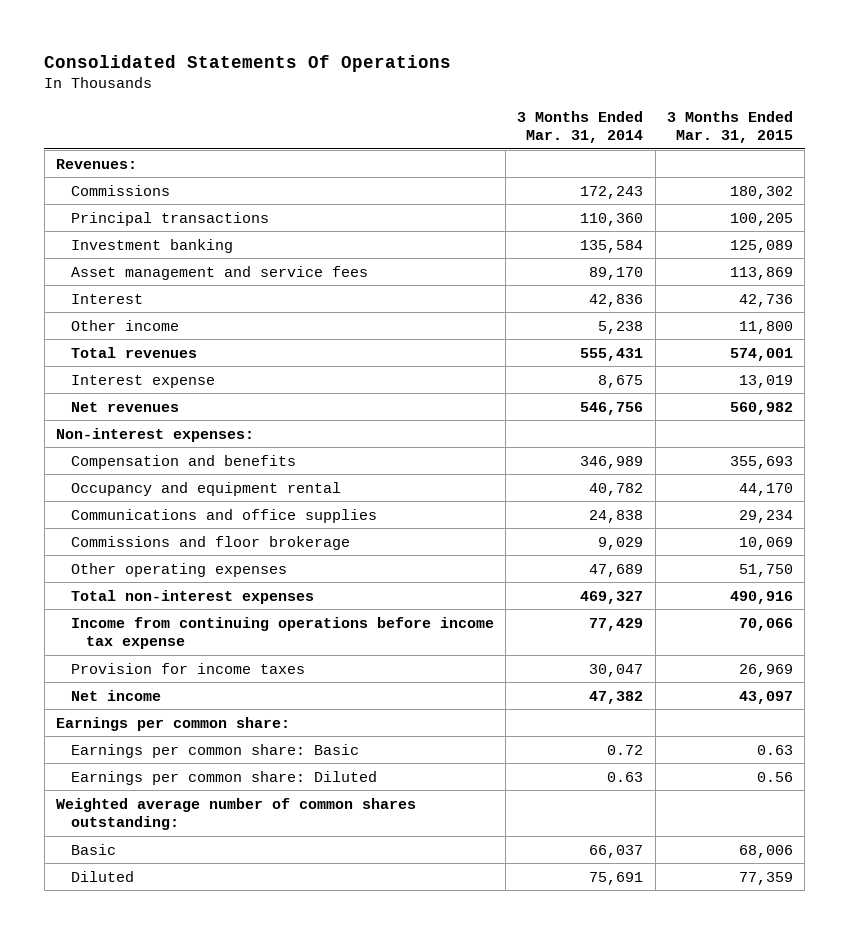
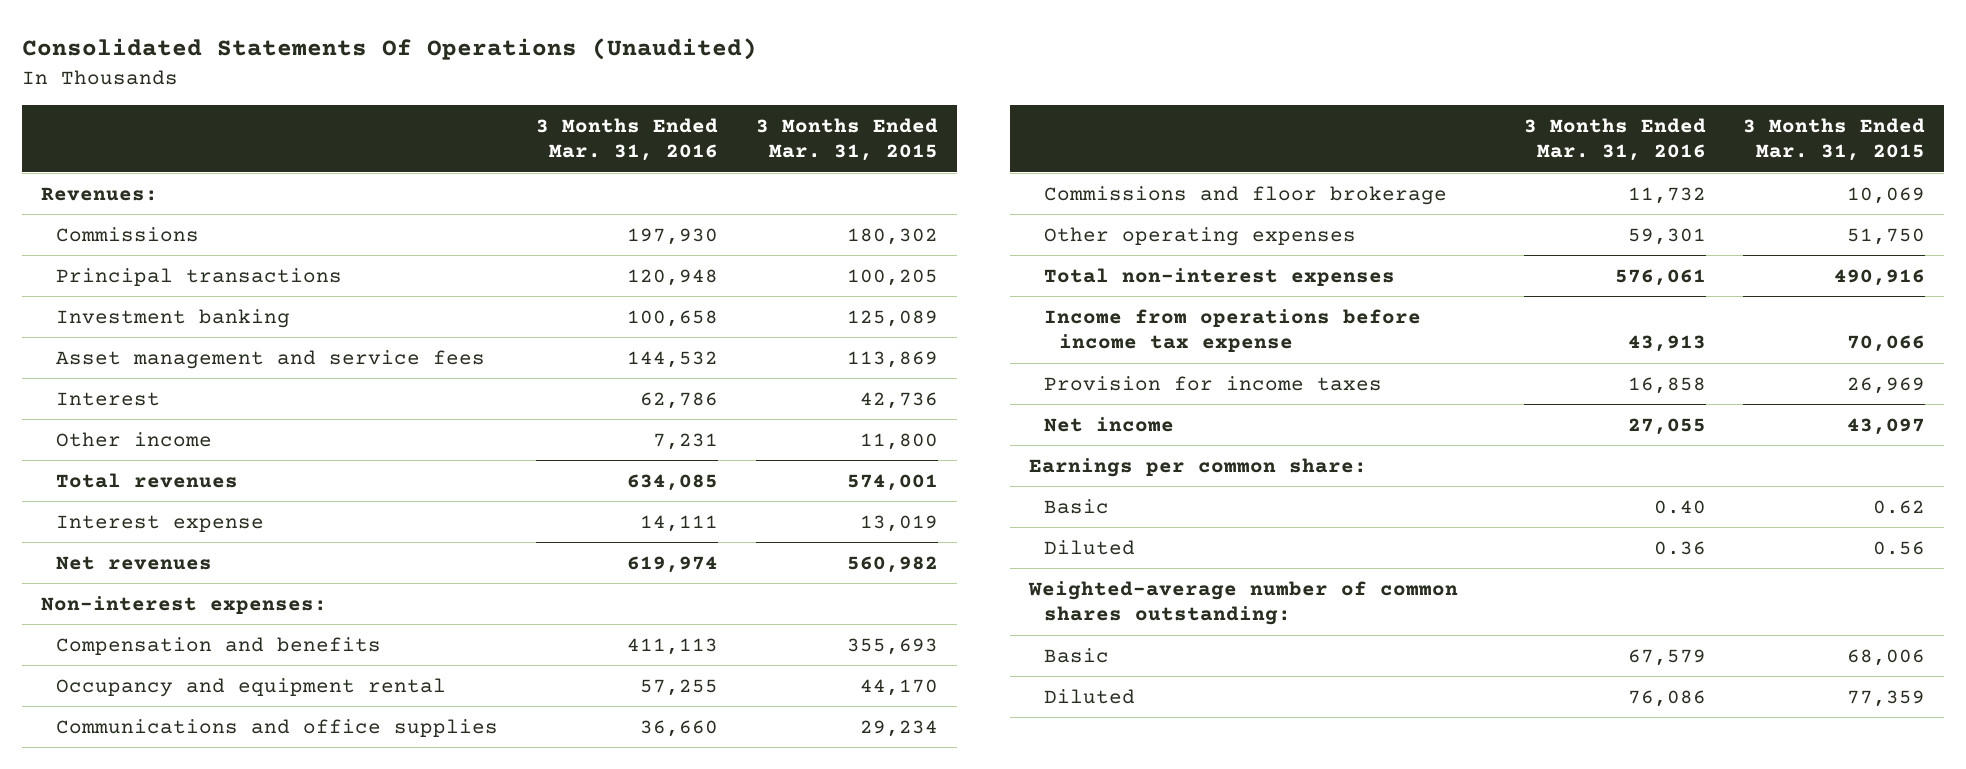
- Consolidated Statements Of Operations
+ Consolidated Statements Of Operations (Unaudited)
- | 3 Months Ended Mar. 31, 2014 | 3 Months Ended Mar. 31, 2015
+ | 3 Months Ended Mar. 31, 2016 | 3 Months Ended Mar. 31, 2015
- Income from continuing operations before income tax expense | 77,429 | 70,066
+ Income from operations before income tax expense | 43,913 | 70,066
- Earnings per common share: Basic | 0.72 | 0.63
- Earnings per common share: Diluted | 0.63 | 0.56
- Weighted average number of common shares outstanding:
+ Basic | 0.40 | 0.62
+ Diluted | 0.36 | 0.56
+ Weighted-average number of common shares outstanding:

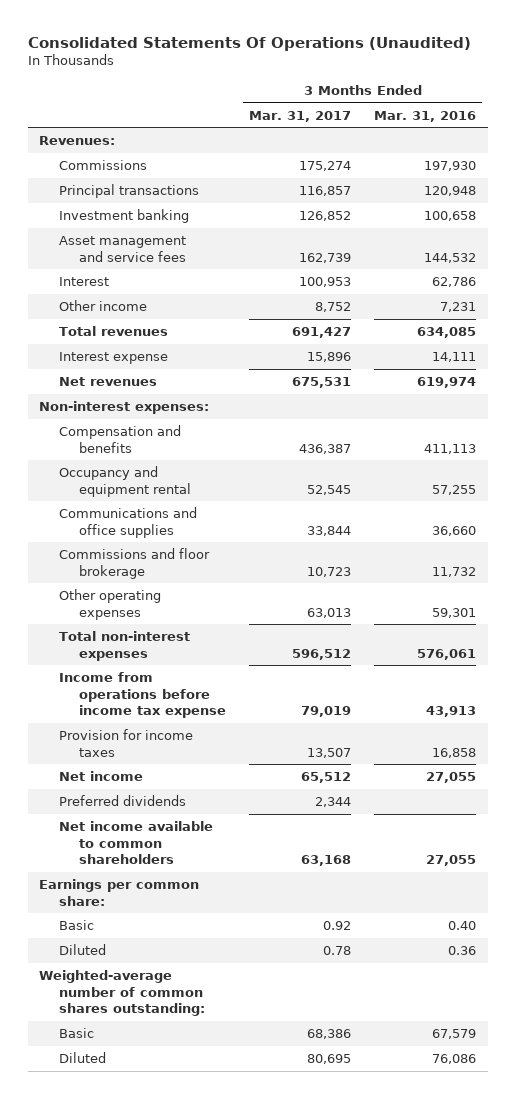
- | 3 Months Ended Mar. 31, 2016 | 3 Months Ended Mar. 31, 2015
+ | 3 Months Ended Mar. 31, 2017 | 3 Months Ended Mar. 31, 2016
+ Preferred dividends | 2,344 |
+ Net income available to common shareholders | 63,168 | 27,055

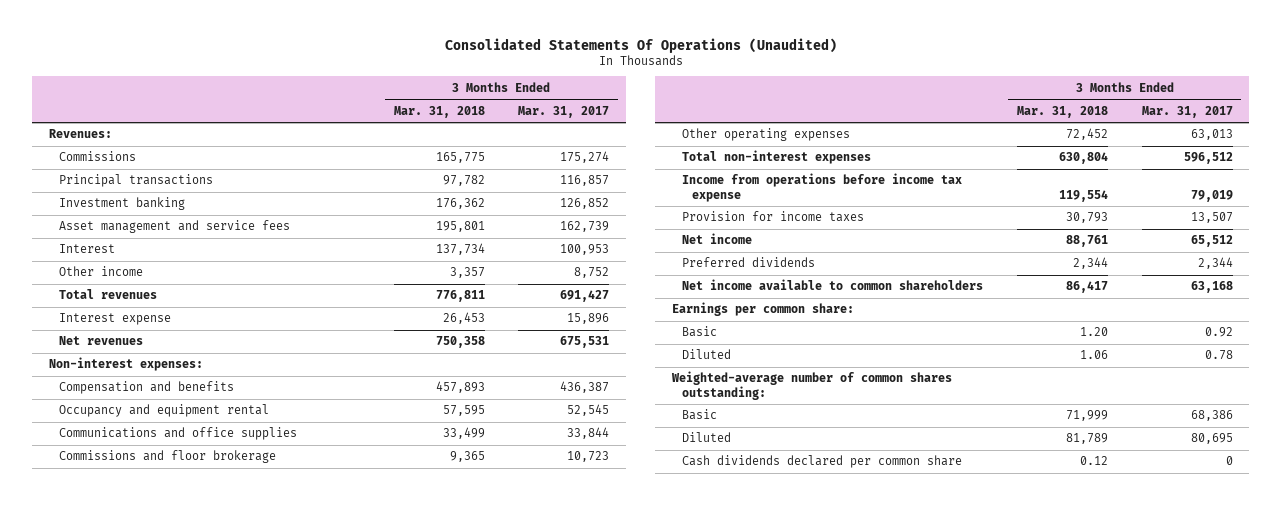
- | 3 Months Ended Mar. 31, 2017 | 3 Months Ended Mar. 31, 2016
+ | 3 Months Ended Mar. 31, 2018 | 3 Months Ended Mar. 31, 2017
+ Cash dividends declared per common share | 0.12 | 0

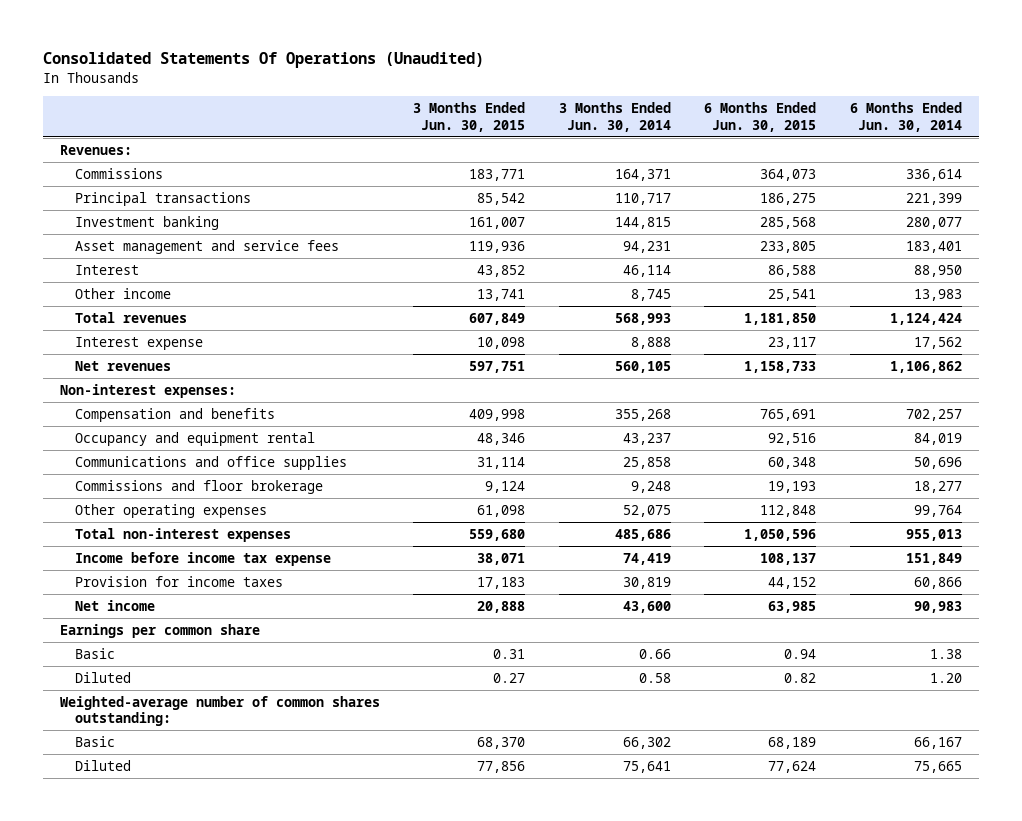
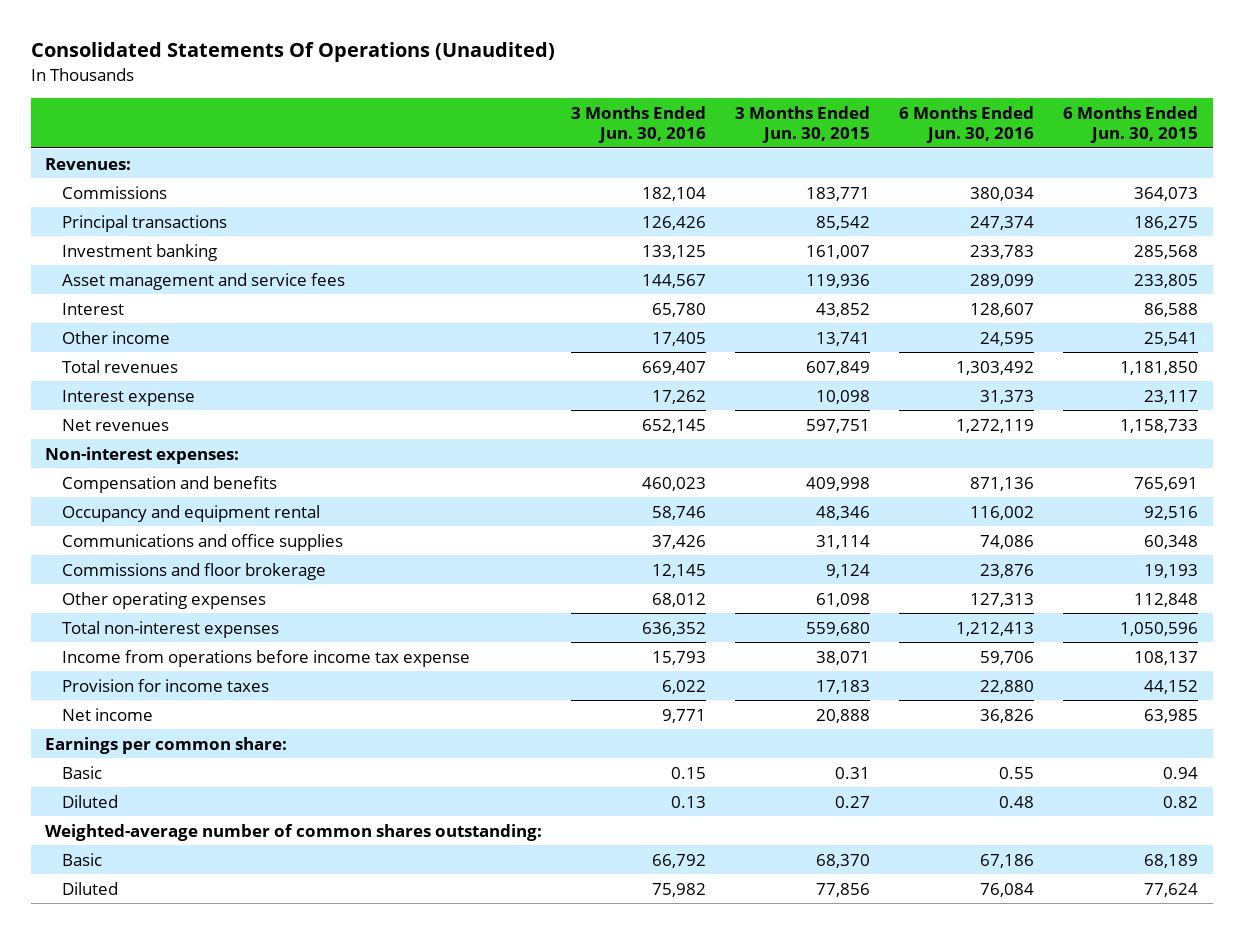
- | 3 Months Ended Jun. 30, 2015 | 3 Months Ended Jun. 30, 2014 | 6 Months Ended Jun. 30, 2015 | 6 Months Ended Jun. 30, 2014
+ | 3 Months Ended Jun. 30, 2016 | 3 Months Ended Jun. 30, 2015 | 6 Months Ended Jun. 30, 2016 | 6 Months Ended Jun. 30, 2015
- Income before income tax expense | 38,071 | 74,419 | 108,137 | 151,849
+ Income from operations before income tax expense | 15,793 | 38,071 | 59,706 | 108,137
- Earnings per common share
+ Earnings per common share:

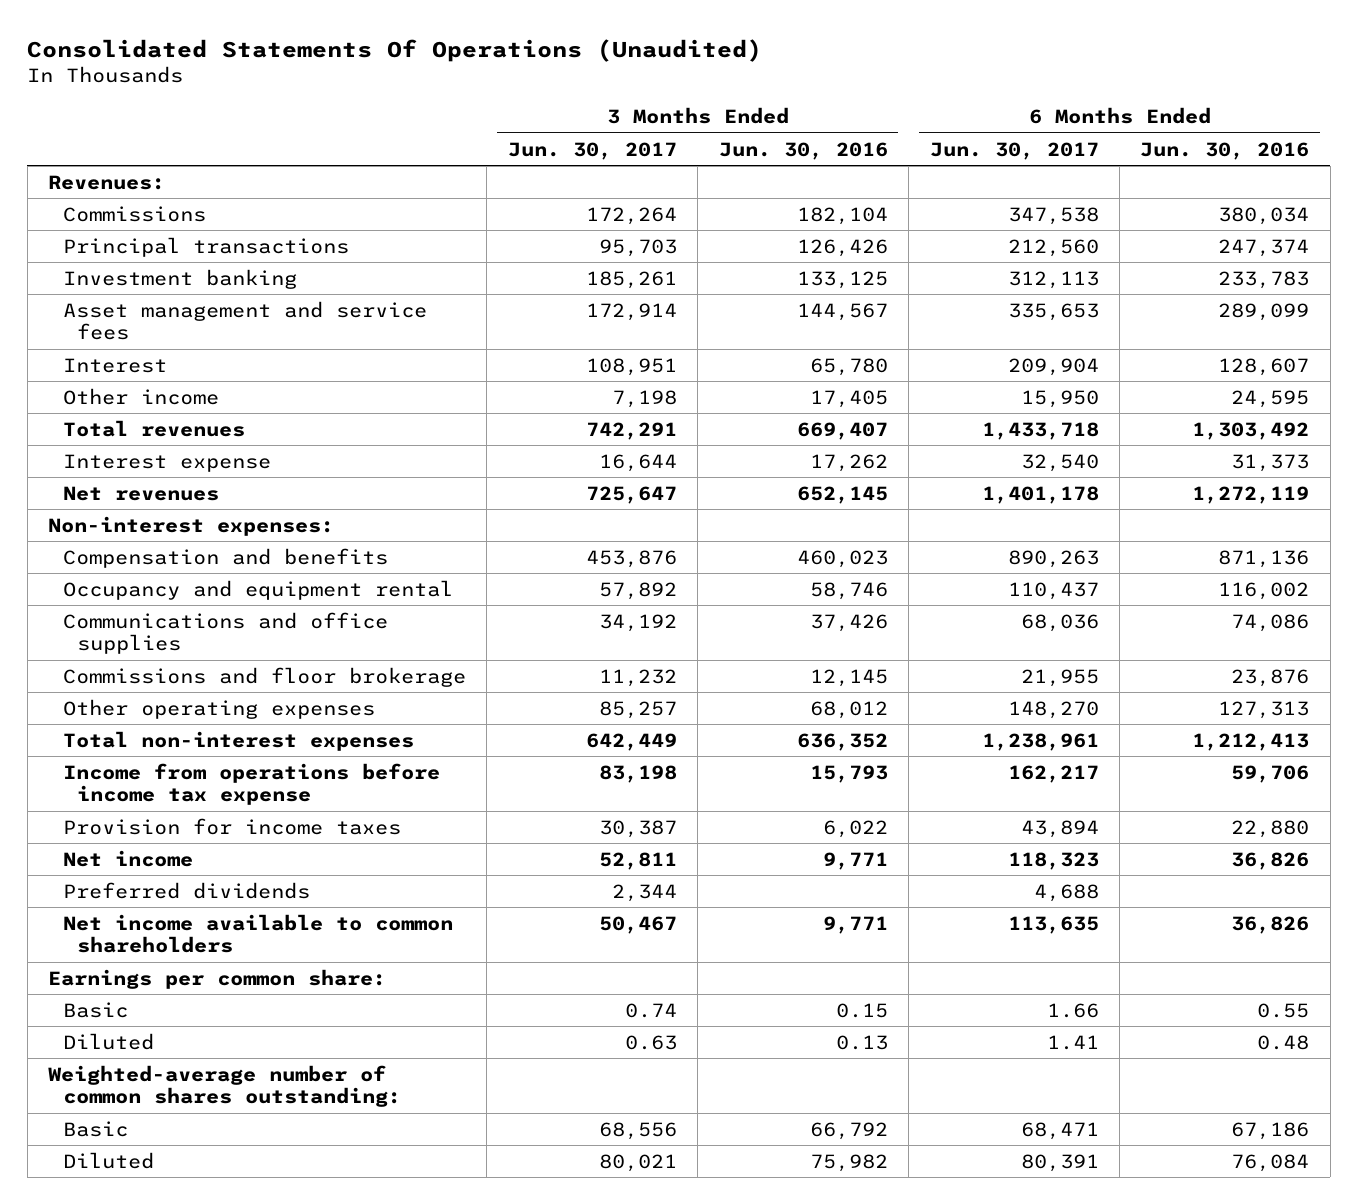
- | 3 Months Ended Jun. 30, 2016 | 3 Months Ended Jun. 30, 2015 | 6 Months Ended Jun. 30, 2016 | 6 Months Ended Jun. 30, 2015
+ | 3 Months Ended Jun. 30, 2017 | 3 Months Ended Jun. 30, 2016 | 6 Months Ended Jun. 30, 2017 | 6 Months Ended Jun. 30, 2016
+ Preferred dividends | 2,344 | | 4,688 |
+ Net income available to common shareholders | 50,467 | 9,771 | 113,635 | 36,826

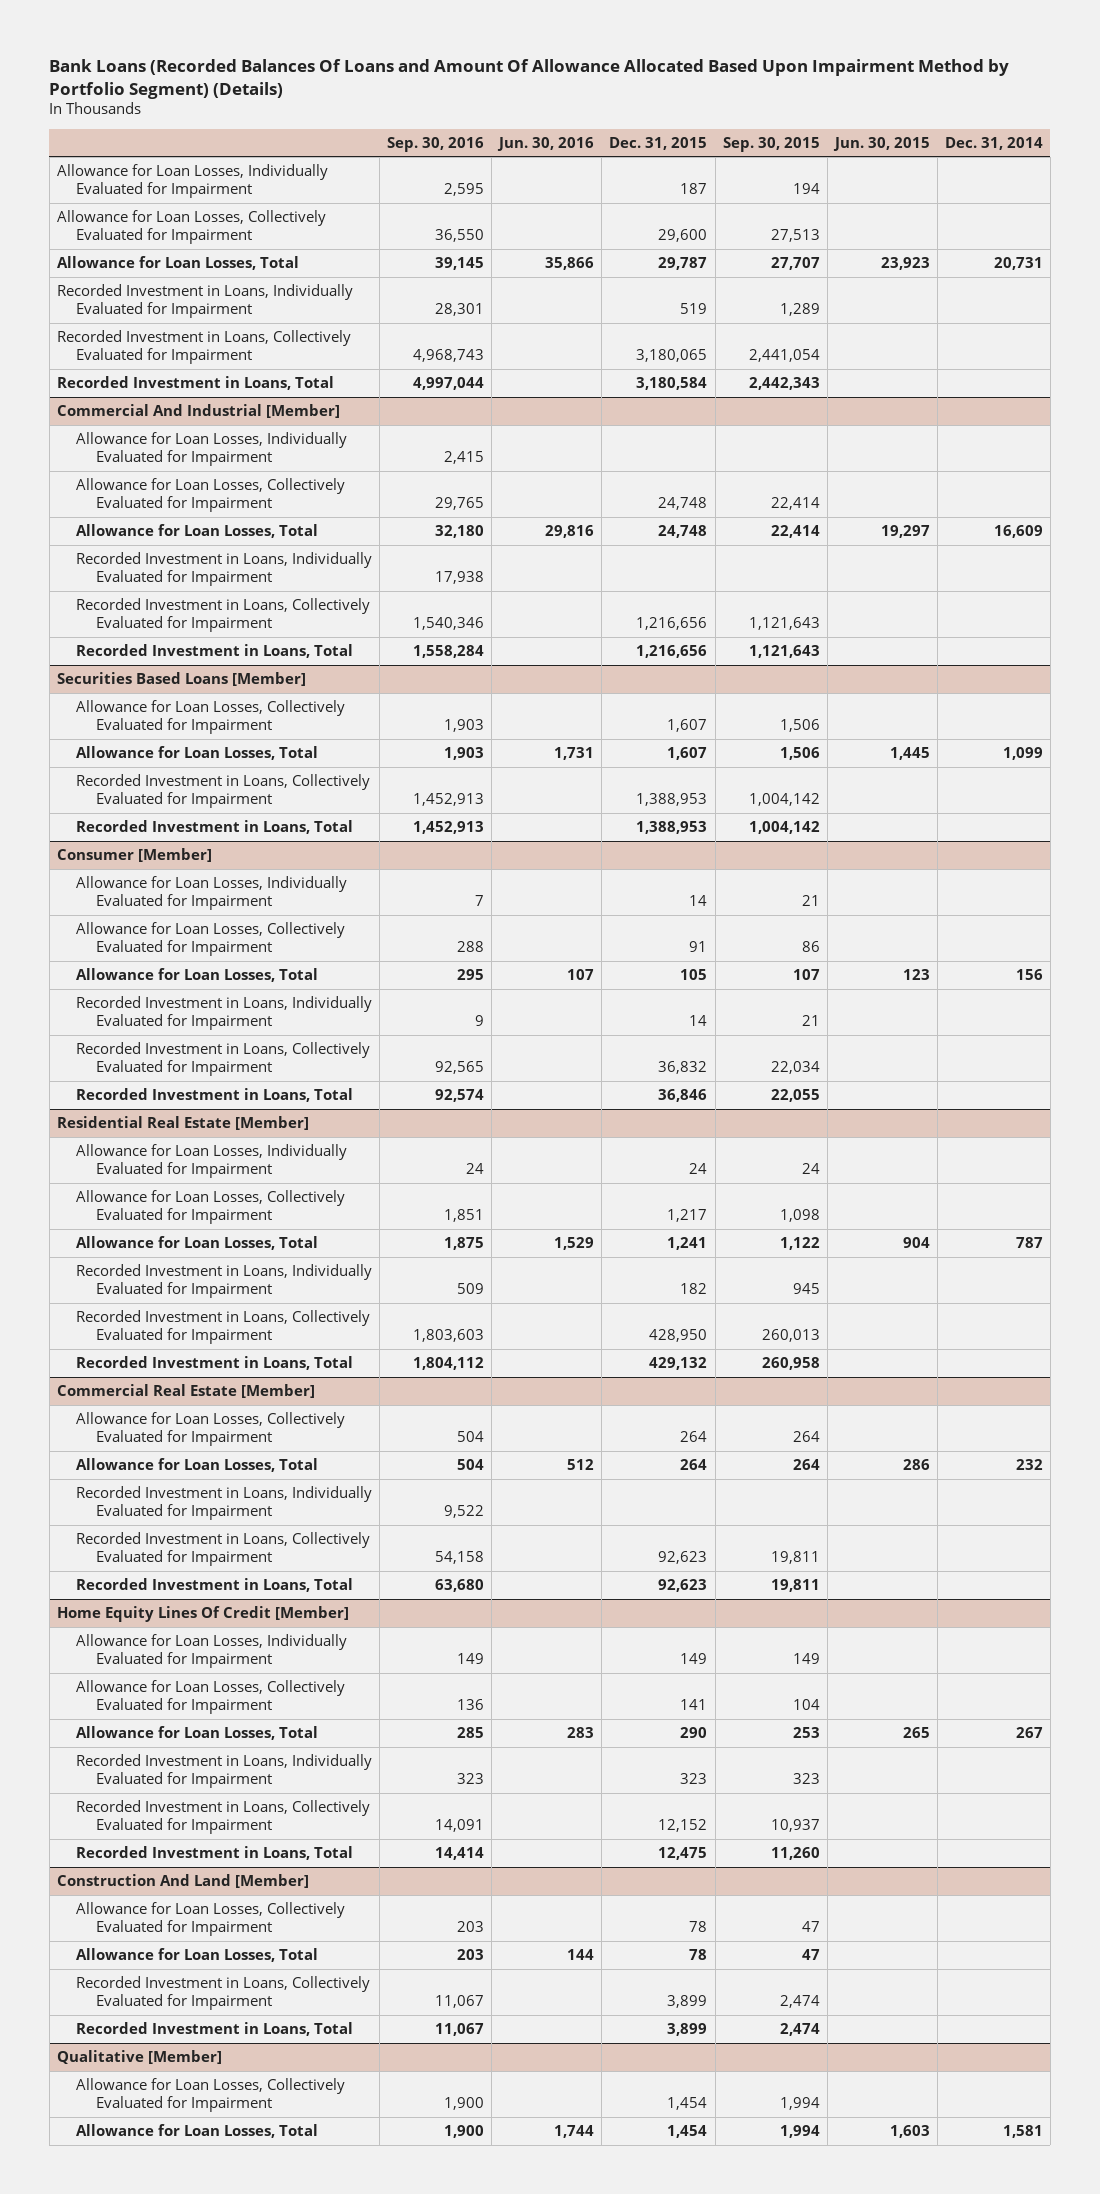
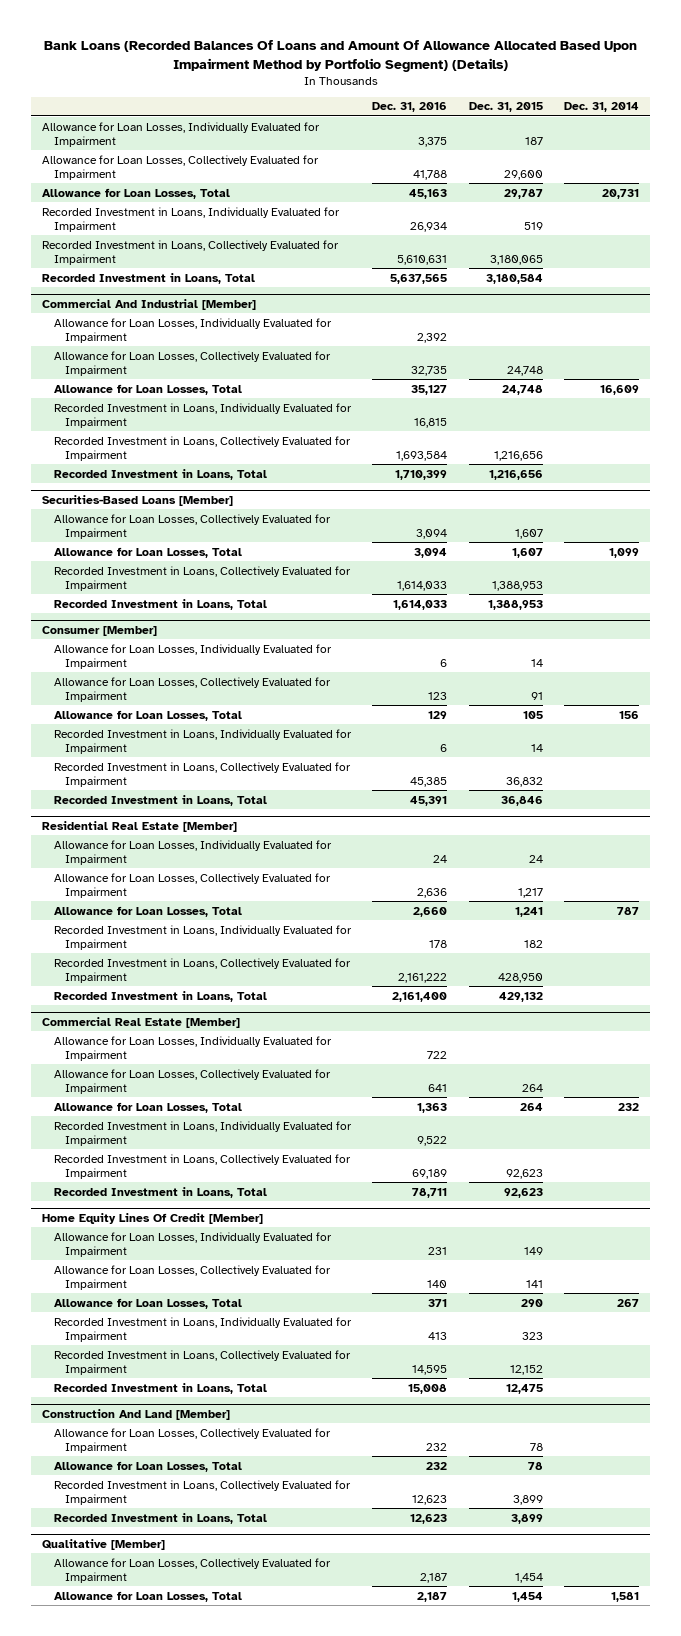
- | Sep. 30, 2016 | Jun. 30, 2016 | Dec. 31, 2015 | Sep. 30, 2015 | Jun. 30, 2015 | Dec. 31, 2014
+ | Dec. 31, 2016 | Dec. 31, 2015 | Dec. 31, 2014
- Securities Based Loans [Member]
+ Securities-Based Loans [Member]
@ Commercial Real Estate [Member]
+ Allowance for Loan Losses, Individually Evaluated for Impairment | 722 | |

